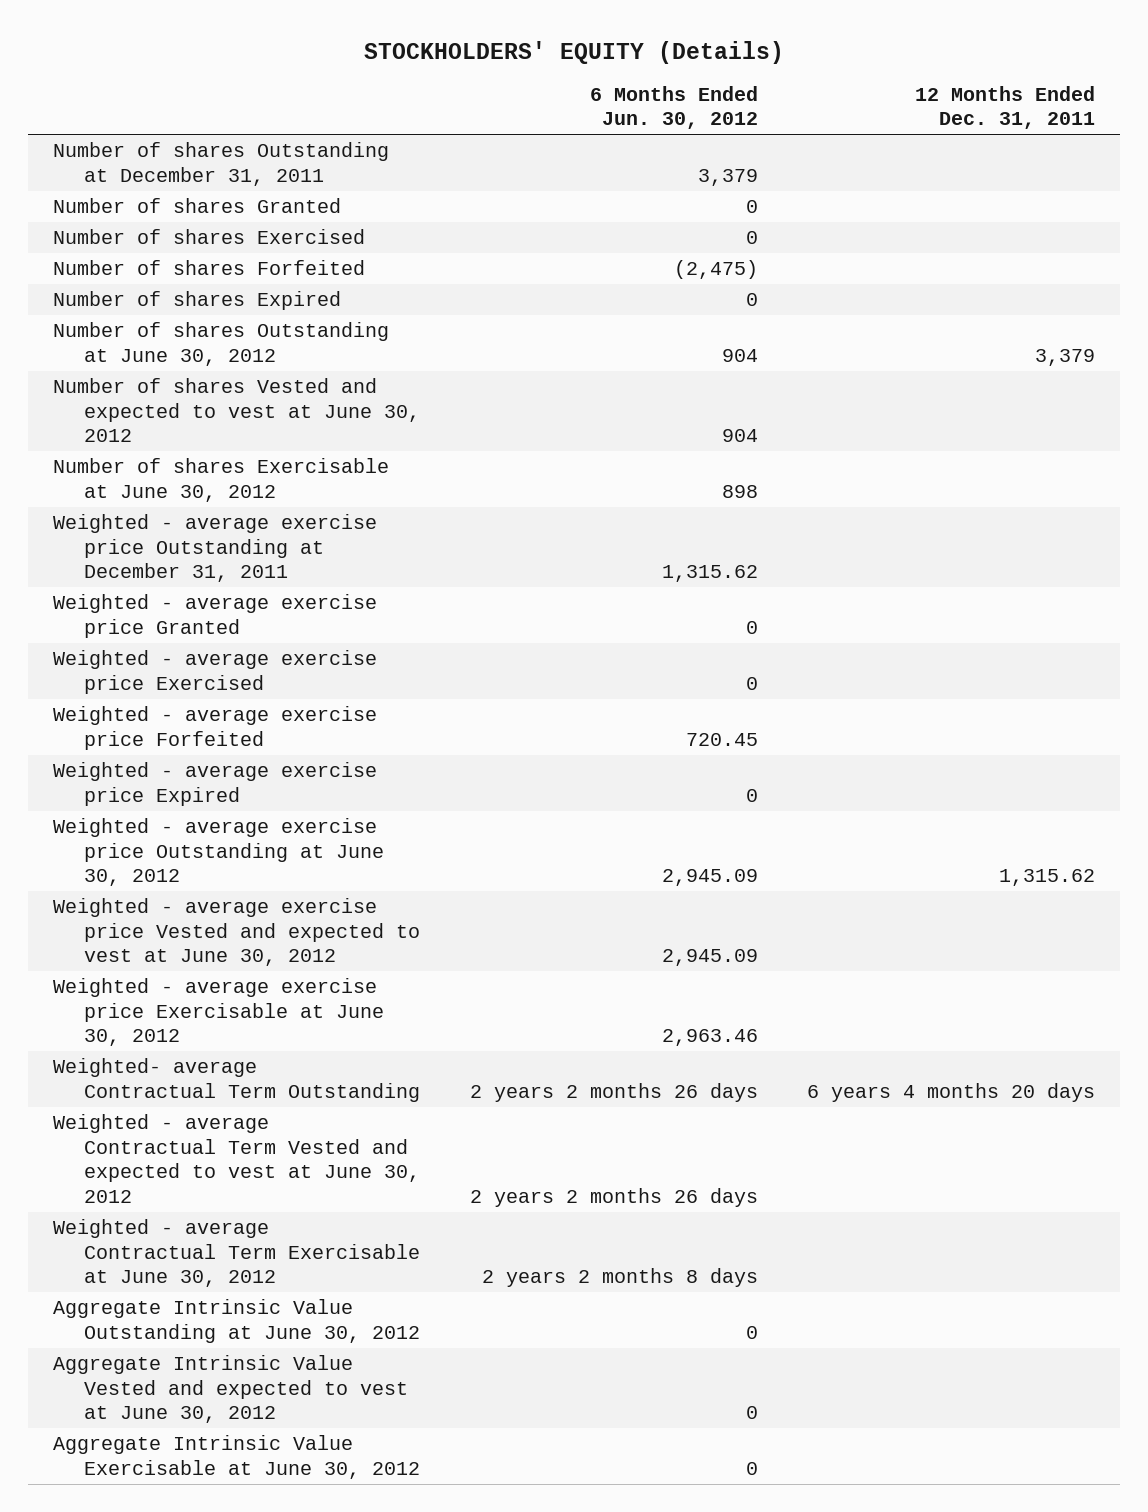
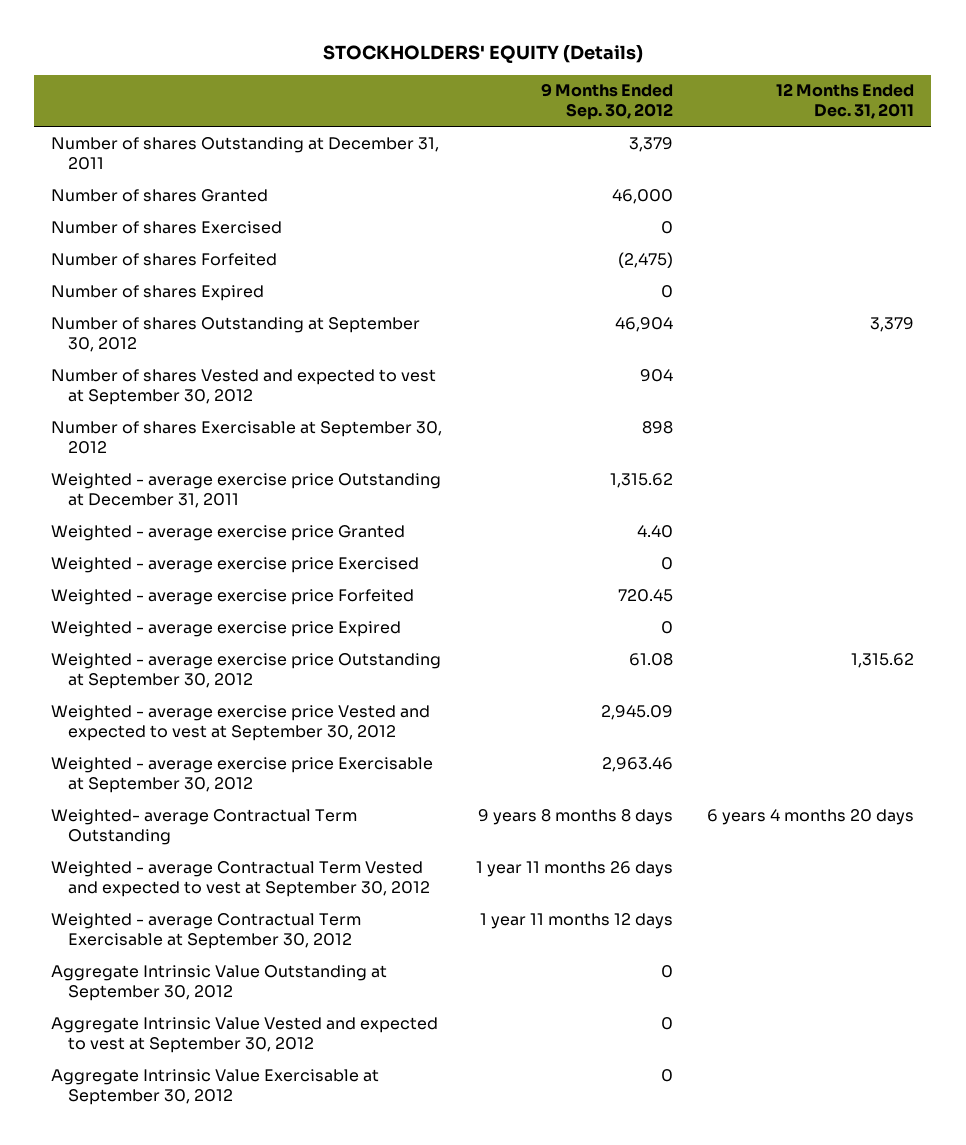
- | 6 Months Ended Jun. 30, 2012 | 12 Months Ended Dec. 31, 2011
+ | 9 Months Ended Sep. 30, 2012 | 12 Months Ended Dec. 31, 2011
- Number of shares Outstanding at June 30, 2012 | 904 | 3,379
- Number of shares Vested and expected to vest at June 30, 2012 | 904 |
- Number of shares Exercisable at June 30, 2012 | 898 |
+ Number of shares Outstanding at September 30, 2012 | 46,904 | 3,379
+ Number of shares Vested and expected to vest at September 30, 2012 | 904 |
+ Number of shares Exercisable at September 30, 2012 | 898 |
- Weighted - average exercise price Outstanding at June 30, 2012 | 2,945.09 | 1,315.62
- Weighted - average exercise price Vested and expected to vest at June 30, 2012 | 2,945.09 |
- Weighted - average exercise price Exercisable at June 30, 2012 | 2,963.46 |
+ Weighted - average exercise price Outstanding at September 30, 2012 | 61.08 | 1,315.62
+ Weighted - average exercise price Vested and expected to vest at September 30, 2012 | 2,945.09 |
+ Weighted - average exercise price Exercisable at September 30, 2012 | 2,963.46 |
- Weighted - average Contractual Term Vested and expected to vest at June 30, 2012 | 2 years 2 months 26 days |
- Weighted - average Contractual Term Exercisable at June 30, 2012 | 2 years 2 months 8 days |
- Aggregate Intrinsic Value Outstanding at June 30, 2012 | 0 |
- Aggregate Intrinsic Value Vested and expected to vest at June 30, 2012 | 0 |
- Aggregate Intrinsic Value Exercisable at June 30, 2012 | 0 |
+ Weighted - average Contractual Term Vested and expected to vest at September 30, 2012 | 1 year 11 months 26 days |
+ Weighted - average Contractual Term Exercisable at September 30, 2012 | 1 year 11 months 12 days |
+ Aggregate Intrinsic Value Outstanding at September 30, 2012 | 0 |
+ Aggregate Intrinsic Value Vested and expected to vest at September 30, 2012 | 0 |
+ Aggregate Intrinsic Value Exercisable at September 30, 2012 | 0 |

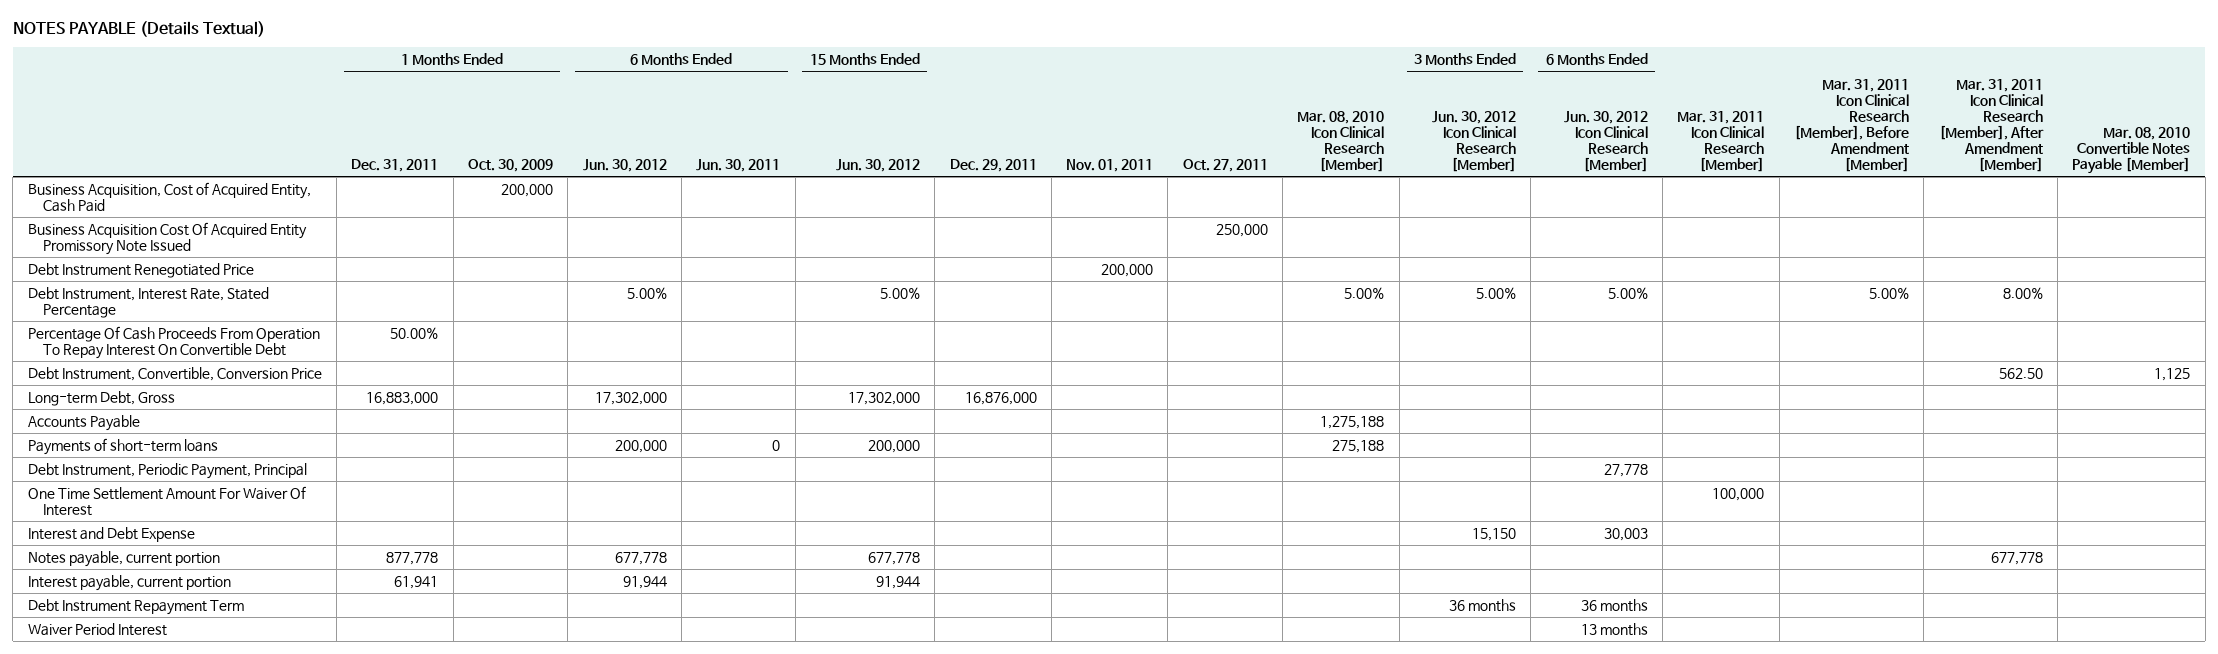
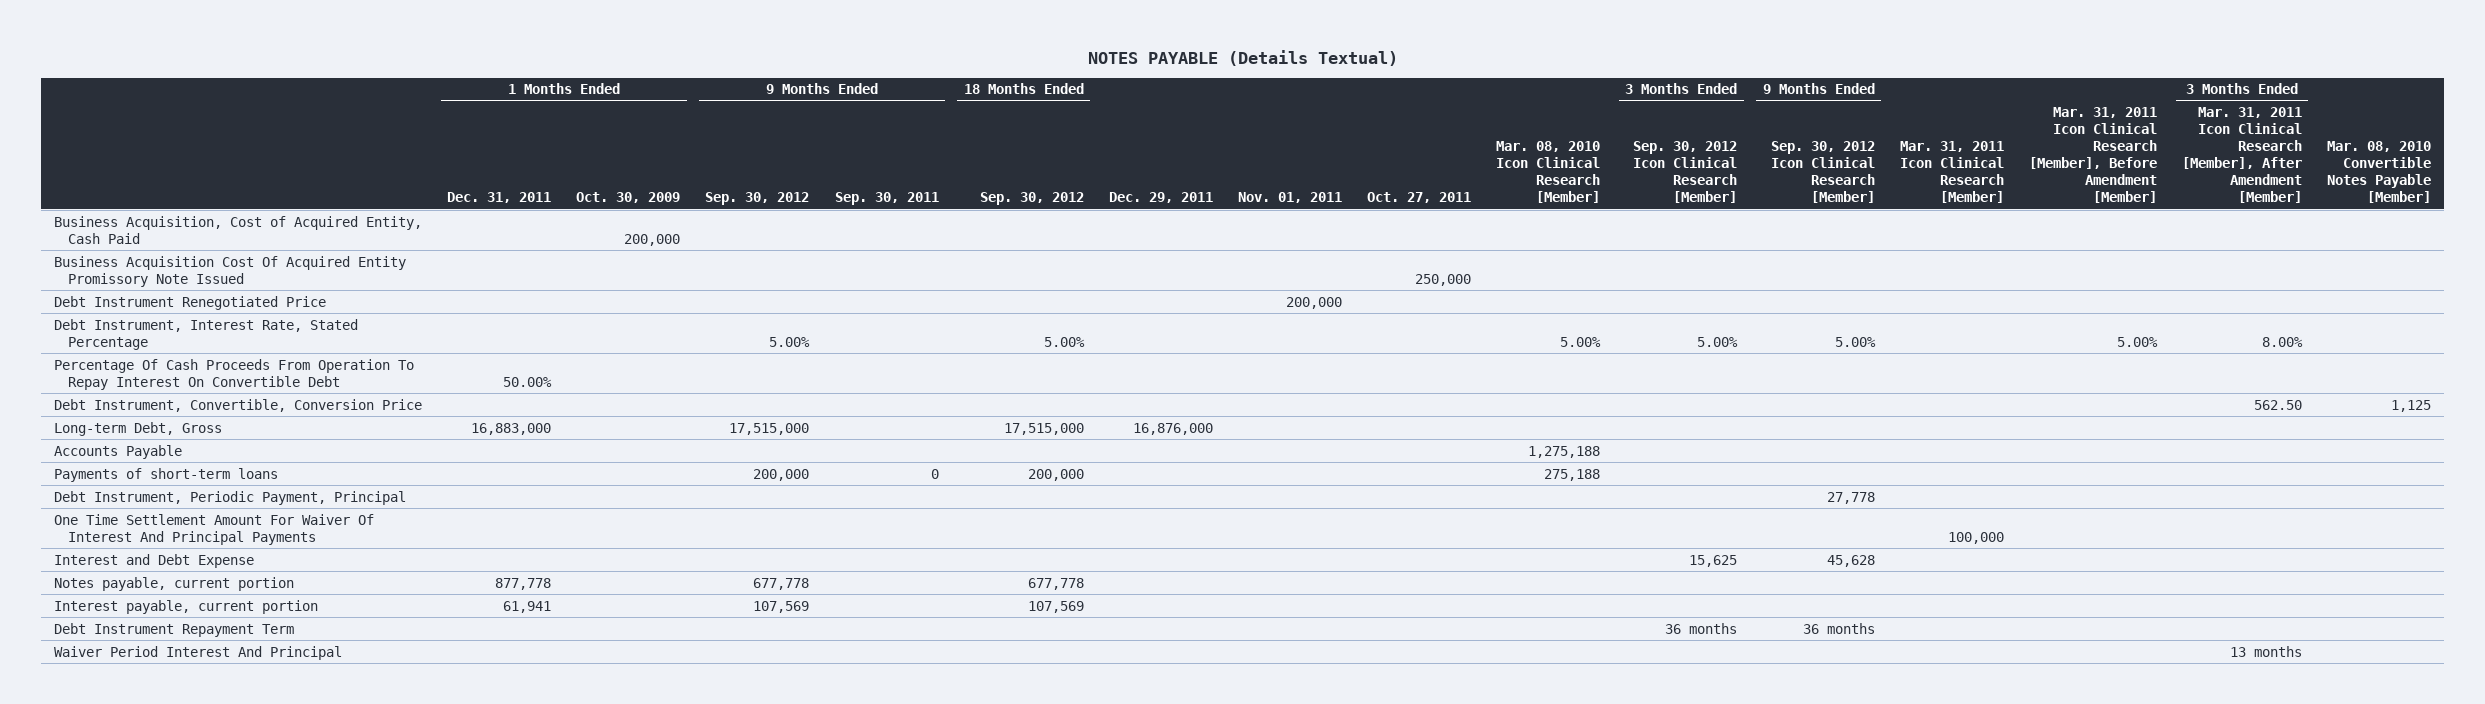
- | 1 Months Ended Dec. 31, 2011 | 1 Months Ended Oct. 30, 2009 | 6 Months Ended Jun. 30, 2012 | 6 Months Ended Jun. 30, 2011 | 15 Months Ended Jun. 30, 2012 | Dec. 29, 2011 | Nov. 01, 2011 | Oct. 27, 2011 | Mar. 08, 2010 Icon Clinical Research [Member] | 3 Months Ended Jun. 30, 2012 Icon Clinical Research [Member] | 6 Months Ended Jun. 30, 2012 Icon Clinical Research [Member] | Mar. 31, 2011 Icon Clinical Research [Member] | Mar. 31, 2011 Icon Clinical Research [Member], Before Amendment [Member] | Mar. 31, 2011 Icon Clinical Research [Member], After Amendment [Member] | Mar. 08, 2010 Convertible Notes Payable [Member]
+ | 1 Months Ended Dec. 31, 2011 | 1 Months Ended Oct. 30, 2009 | 9 Months Ended Sep. 30, 2012 | 9 Months Ended Sep. 30, 2011 | 18 Months Ended Sep. 30, 2012 | Dec. 29, 2011 | Nov. 01, 2011 | Oct. 27, 2011 | Mar. 08, 2010 Icon Clinical Research [Member] | 3 Months Ended Sep. 30, 2012 Icon Clinical Research [Member] | 9 Months Ended Sep. 30, 2012 Icon Clinical Research [Member] | Mar. 31, 2011 Icon Clinical Research [Member] | Mar. 31, 2011 Icon Clinical Research [Member], Before Amendment [Member] | 3 Months Ended Mar. 31, 2011 Icon Clinical Research [Member], After Amendment [Member] | Mar. 08, 2010 Convertible Notes Payable [Member]
- One Time Settlement Amount For Waiver Of Interest | | | | | | | | | | | | 100,000 | | |
+ One Time Settlement Amount For Waiver Of Interest And Principal Payments | | | | | | | | | | | | 100,000 | | |
- Waiver Period Interest | | | | | | | | | | | 13 months | | | |
+ Waiver Period Interest And Principal | | | | | | | | | | | | | | 13 months |

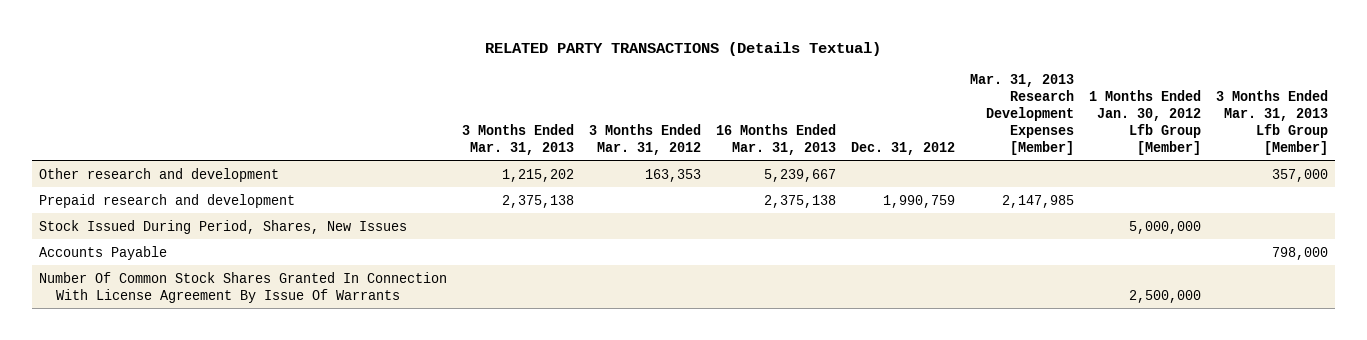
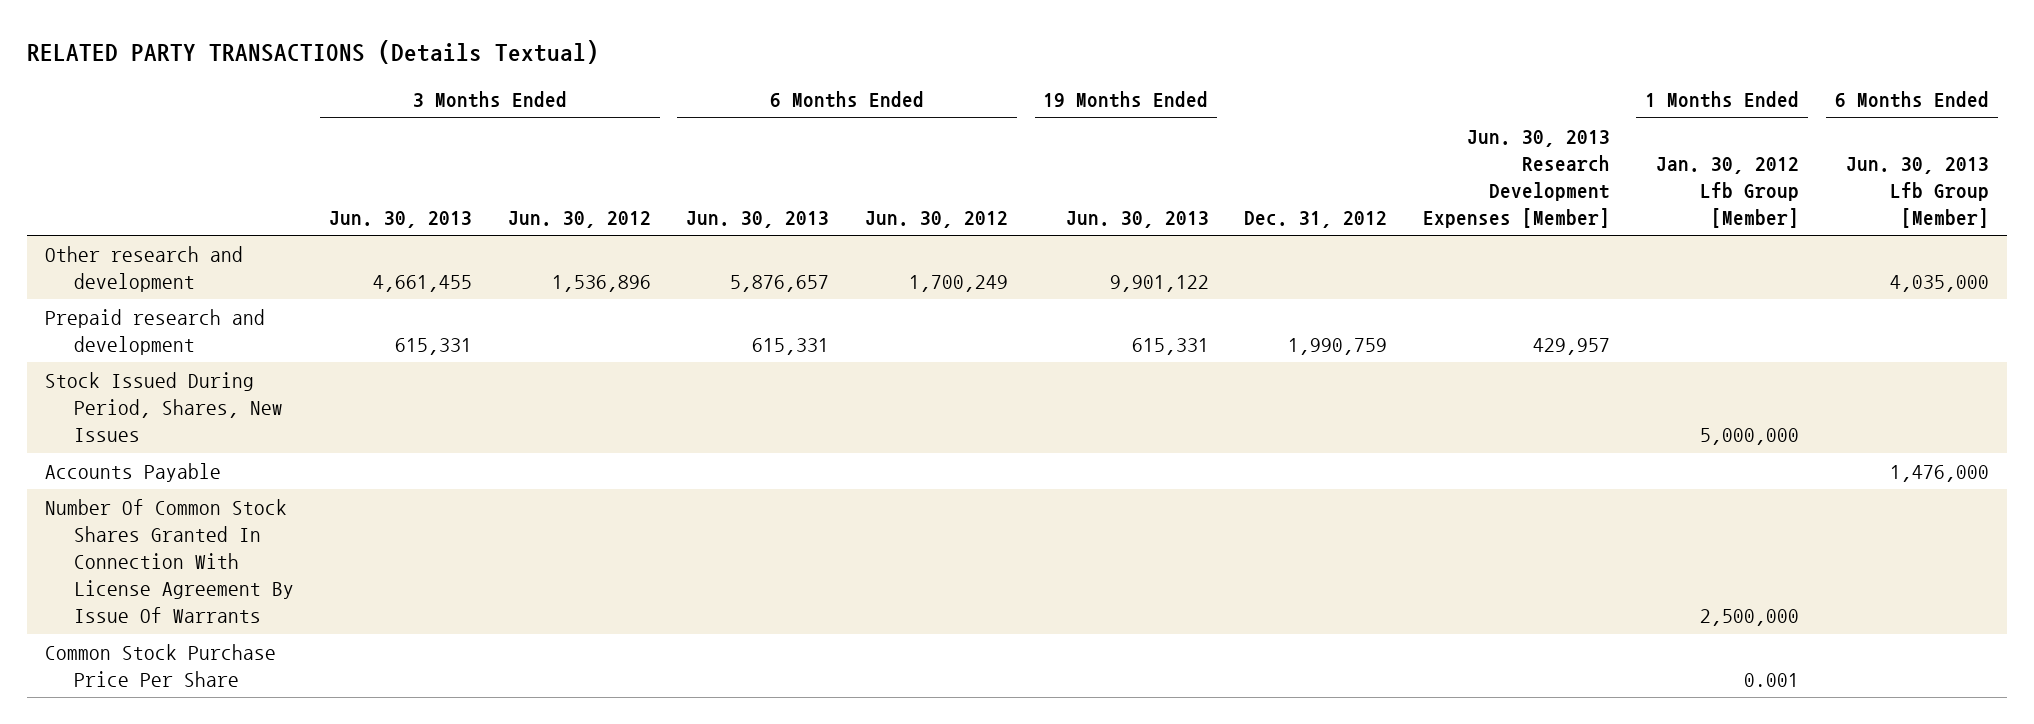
- | 3 Months Ended Mar. 31, 2013 | 3 Months Ended Mar. 31, 2012 | 16 Months Ended Mar. 31, 2013 | Dec. 31, 2012 | Mar. 31, 2013 Research Development Expenses [Member] | 1 Months Ended Jan. 30, 2012 Lfb Group [Member] | 3 Months Ended Mar. 31, 2013 Lfb Group [Member]
+ | 3 Months Ended Jun. 30, 2013 | 3 Months Ended Jun. 30, 2012 | 6 Months Ended Jun. 30, 2013 | 6 Months Ended Jun. 30, 2012 | 19 Months Ended Jun. 30, 2013 | Dec. 31, 2012 | Jun. 30, 2013 Research Development Expenses [Member] | 1 Months Ended Jan. 30, 2012 Lfb Group [Member] | 6 Months Ended Jun. 30, 2013 Lfb Group [Member]
+ Common Stock Purchase Price Per Share | | | | | | | | 0.001 |

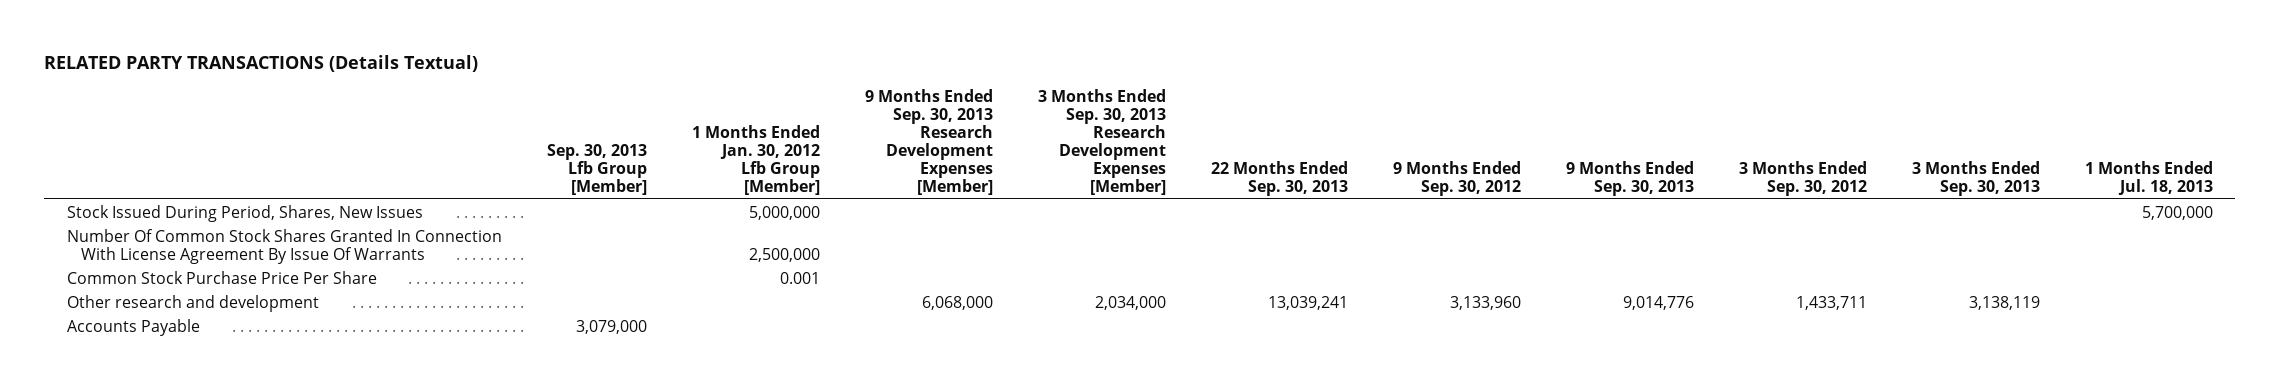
- | 3 Months Ended Jun. 30, 2013 | 3 Months Ended Jun. 30, 2012 | 6 Months Ended Jun. 30, 2013 | 6 Months Ended Jun. 30, 2012 | 19 Months Ended Jun. 30, 2013 | Dec. 31, 2012 | Jun. 30, 2013 Research Development Expenses [Member] | 1 Months Ended Jan. 30, 2012 Lfb Group [Member] | 6 Months Ended Jun. 30, 2013 Lfb Group [Member]
+ | Sep. 30, 2013 Lfb Group [Member] | 1 Months Ended Jan. 30, 2012 Lfb Group [Member] | 9 Months Ended Sep. 30, 2013 Research Development Expenses [Member] | 3 Months Ended Sep. 30, 2013 Research Development Expenses [Member] | 22 Months Ended Sep. 30, 2013 | 9 Months Ended Sep. 30, 2012 | 9 Months Ended Sep. 30, 2013 | 3 Months Ended Sep. 30, 2012 | 3 Months Ended Sep. 30, 2013 | 1 Months Ended Jul. 18, 2013
- Prepaid research and development | 615,331 | | 615,331 | | 615,331 | 1,990,759 | 429,957 | |
moved down: Other research and development | | | 6,068,000 | 2,034,000 | 13,039,241 | 3,133,960 | 9,014,776 | 1,433,711 | 3,138,119 |
moved down: Accounts Payable | 3,079,000 | | | | | | | | |

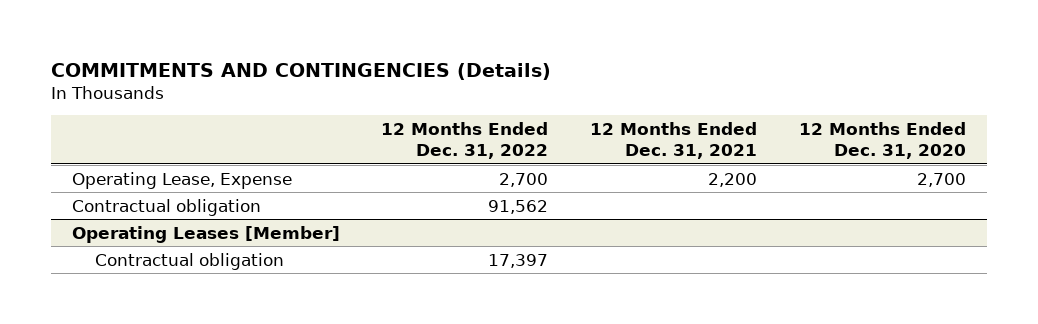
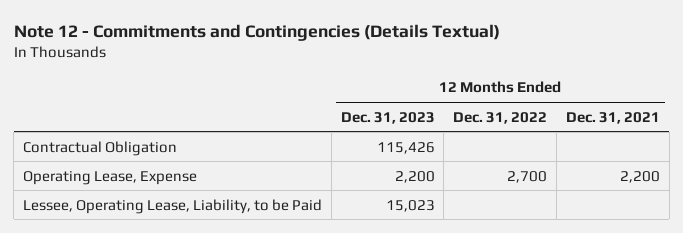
- COMMITMENTS AND CONTINGENCIES (Details)
+ Note 12 - Commitments and Contingencies (Details Textual)
- | 12 Months Ended Dec. 31, 2022 | 12 Months Ended Dec. 31, 2021 | 12 Months Ended Dec. 31, 2020
+ | 12 Months Ended Dec. 31, 2023 | 12 Months Ended Dec. 31, 2022 | 12 Months Ended Dec. 31, 2021
+ Contractual Obligation | 115,426 | |
- Contractual obligation | 91,562 | |
- Operating Leases [Member]
- Contractual obligation | 17,397 | |
+ Lessee, Operating Lease, Liability, to be Paid | 15,023 | |

